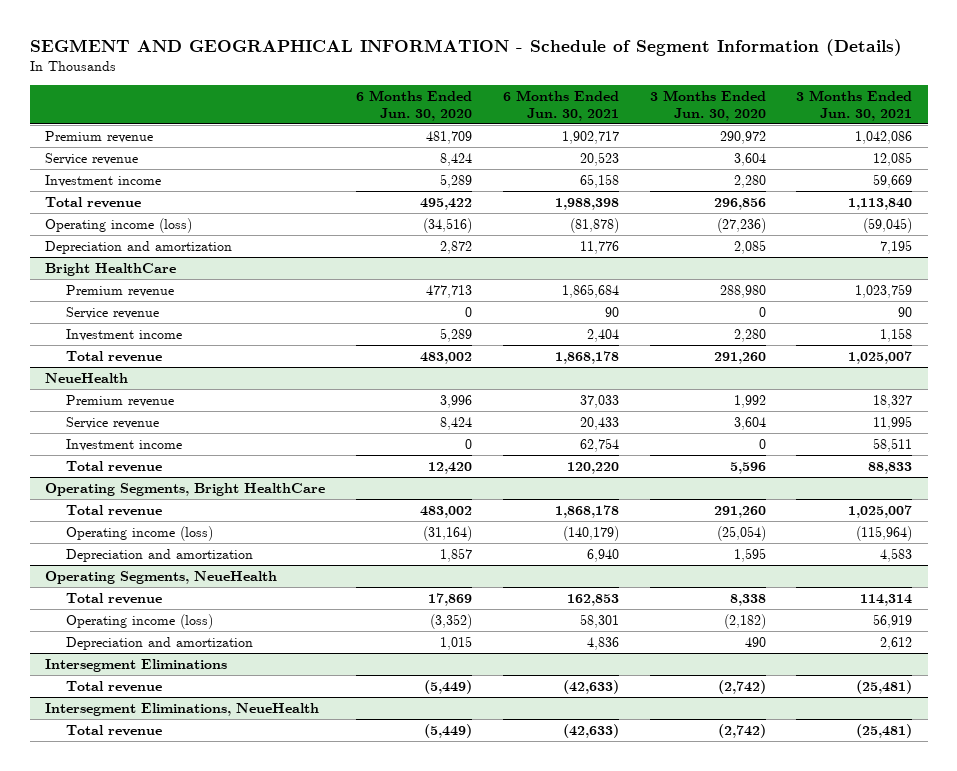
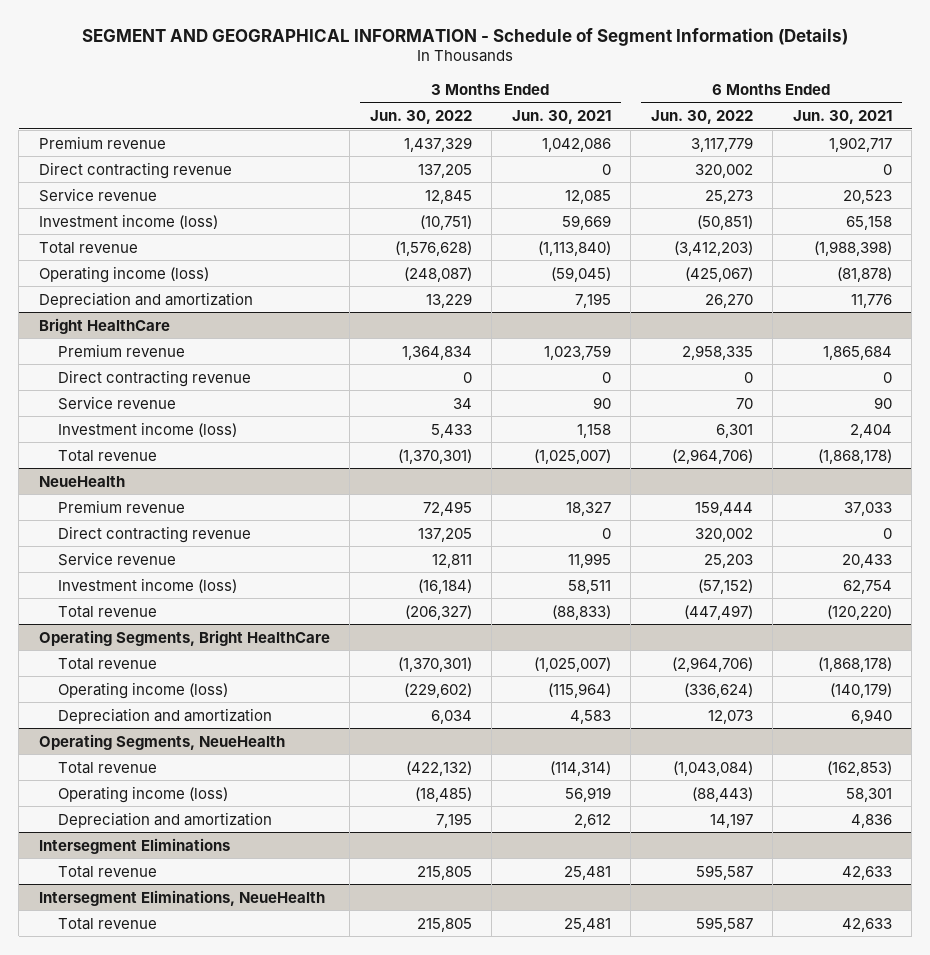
- | 6 Months Ended Jun. 30, 2020 | 6 Months Ended Jun. 30, 2021 | 3 Months Ended Jun. 30, 2020 | 3 Months Ended Jun. 30, 2021
+ | 3 Months Ended Jun. 30, 2022 | 3 Months Ended Jun. 30, 2021 | 6 Months Ended Jun. 30, 2022 | 6 Months Ended Jun. 30, 2021
+ Direct contracting revenue | 137,205 | 0 | 320,002 | 0
- Investment income | 5,289 | 65,158 | 2,280 | 59,669
- Total revenue | 495,422 | 1,988,398 | 296,856 | 1,113,840
+ Investment income (loss) | (10,751) | 59,669 | (50,851) | 65,158
+ Total revenue | (1,576,628) | (1,113,840) | (3,412,203) | (1,988,398)
@ Bright HealthCare
+ Direct contracting revenue | 0 | 0 | 0 | 0
- Investment income | 5,289 | 2,404 | 2,280 | 1,158
- Total revenue | 483,002 | 1,868,178 | 291,260 | 1,025,007
+ Investment income (loss) | 5,433 | 1,158 | 6,301 | 2,404
+ Total revenue | (1,370,301) | (1,025,007) | (2,964,706) | (1,868,178)
@ NeueHealth
+ Direct contracting revenue | 137,205 | 0 | 320,002 | 0
- Investment income | 0 | 62,754 | 0 | 58,511
- Total revenue | 12,420 | 120,220 | 5,596 | 88,833
+ Investment income (loss) | (16,184) | 58,511 | (57,152) | 62,754
+ Total revenue | (206,327) | (88,833) | (447,497) | (120,220)
@ Operating Segments, Bright HealthCare
- Total revenue | 483,002 | 1,868,178 | 291,260 | 1,025,007
+ Total revenue | (1,370,301) | (1,025,007) | (2,964,706) | (1,868,178)
@ Operating Segments, NeueHealth
- Total revenue | 17,869 | 162,853 | 8,338 | 114,314
+ Total revenue | (422,132) | (114,314) | (1,043,084) | (162,853)
@ Intersegment Eliminations
- Total revenue | (5,449) | (42,633) | (2,742) | (25,481)
+ Total revenue | 215,805 | 25,481 | 595,587 | 42,633
@ Intersegment Eliminations, NeueHealth
- Total revenue | (5,449) | (42,633) | (2,742) | (25,481)
+ Total revenue | 215,805 | 25,481 | 595,587 | 42,633

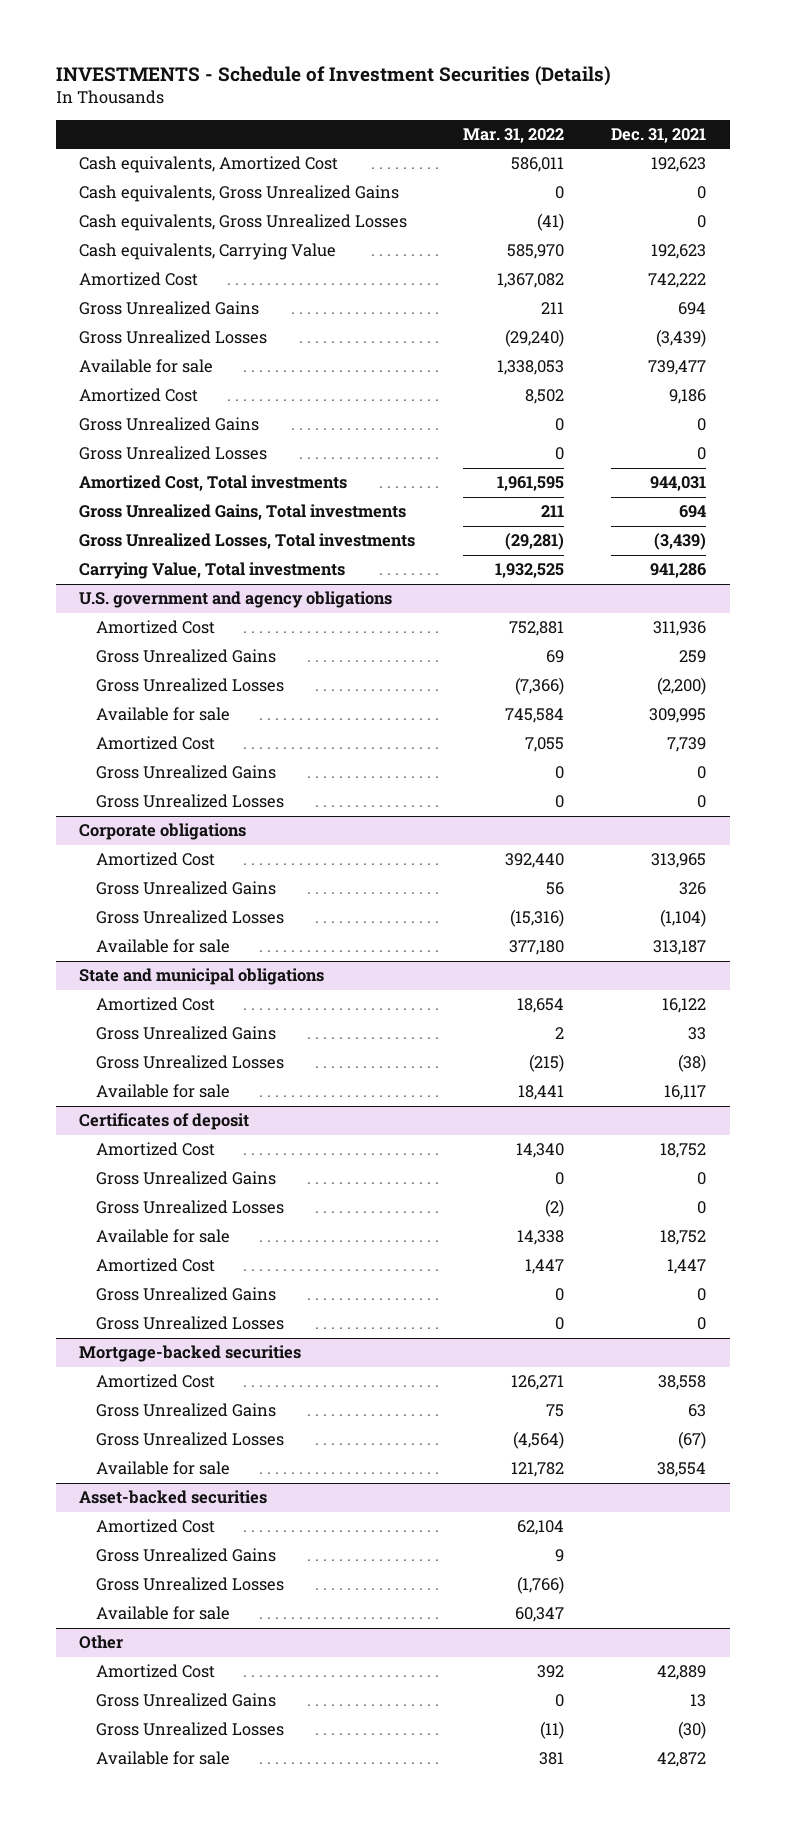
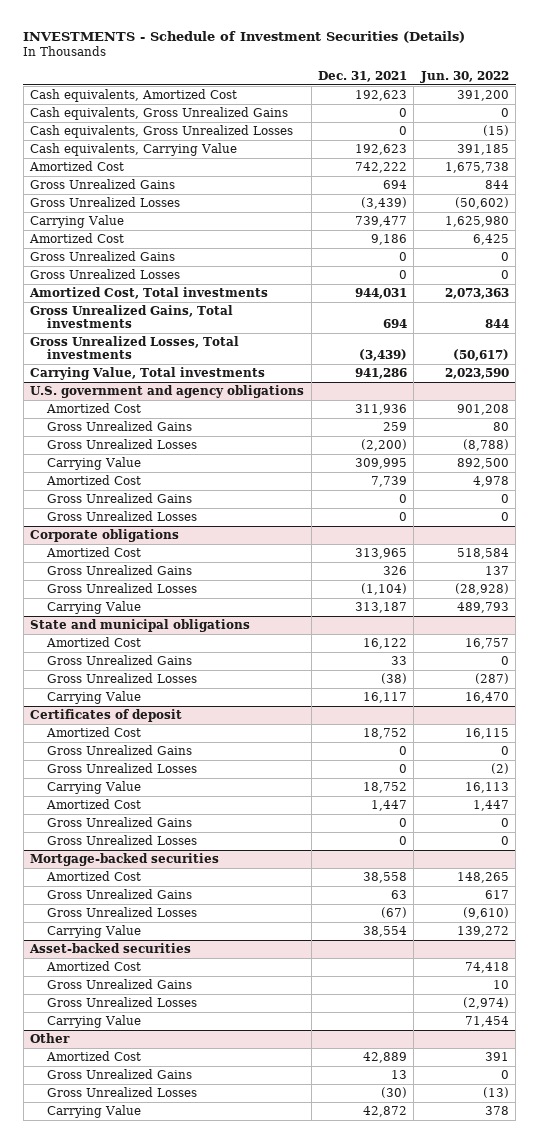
- | Mar. 31, 2022 | Dec. 31, 2021
+ | Dec. 31, 2021 | Jun. 30, 2022
- Available for sale | 1,338,053 | 739,477
+ Carrying Value | 739,477 | 1,625,980
@ U.S. government and agency obligations
- Available for sale | 745,584 | 309,995
+ Carrying Value | 309,995 | 892,500
@ Corporate obligations
- Available for sale | 377,180 | 313,187
+ Carrying Value | 313,187 | 489,793
@ State and municipal obligations
- Available for sale | 18,441 | 16,117
+ Carrying Value | 16,117 | 16,470
@ Certificates of deposit
- Available for sale | 14,338 | 18,752
+ Carrying Value | 18,752 | 16,113
@ Mortgage-backed securities
- Available for sale | 121,782 | 38,554
+ Carrying Value | 38,554 | 139,272
@ Asset-backed securities
- Available for sale | 60,347 |
+ Carrying Value | | 71,454
@ Other
- Available for sale | 381 | 42,872
+ Carrying Value | 42,872 | 378

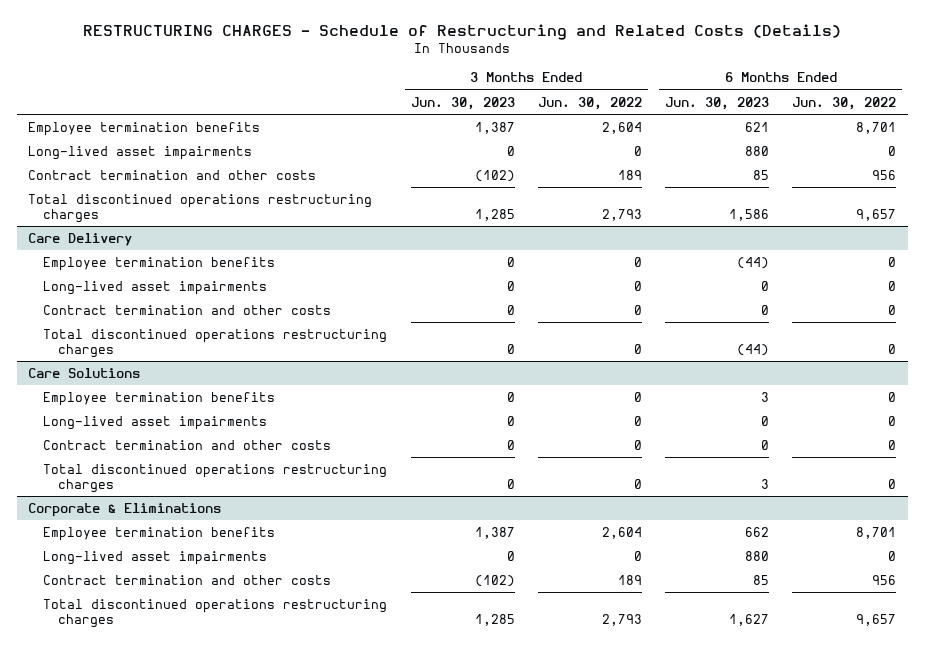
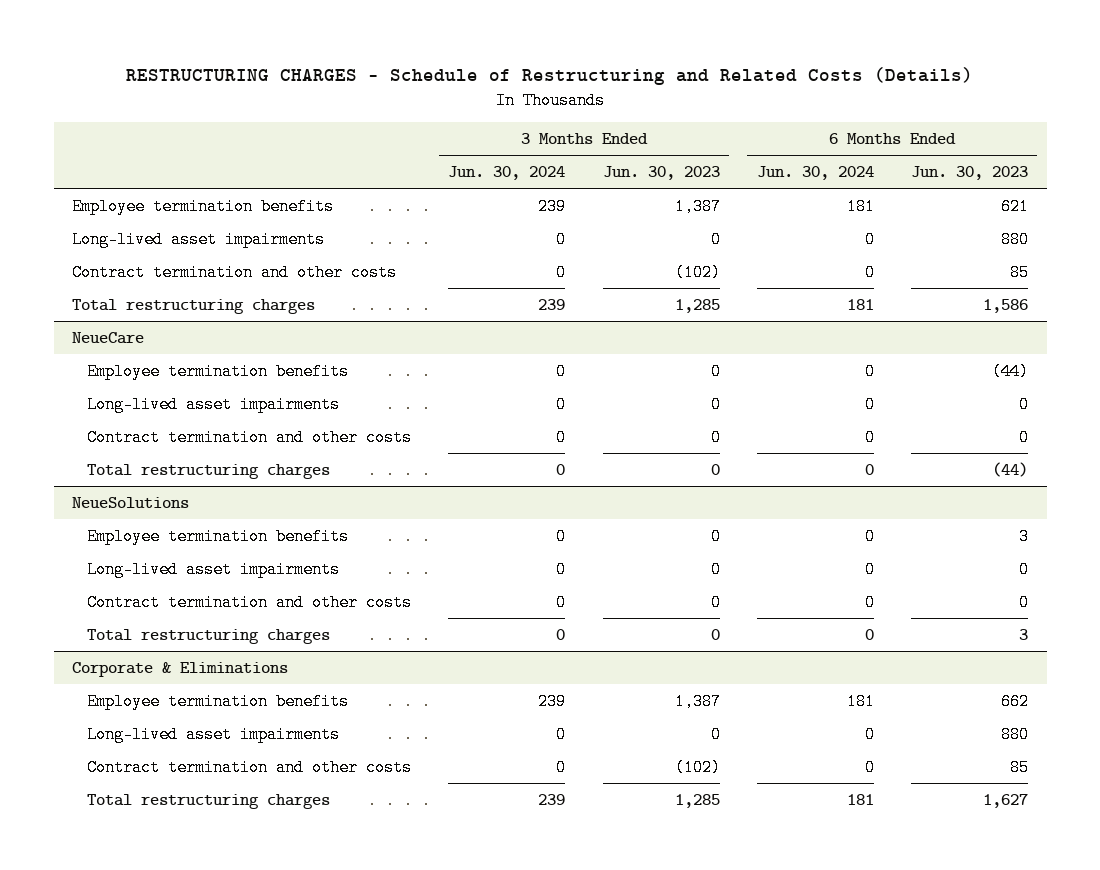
- | 3 Months Ended Jun. 30, 2023 | 3 Months Ended Jun. 30, 2022 | 6 Months Ended Jun. 30, 2023 | 6 Months Ended Jun. 30, 2022
+ | 3 Months Ended Jun. 30, 2024 | 3 Months Ended Jun. 30, 2023 | 6 Months Ended Jun. 30, 2024 | 6 Months Ended Jun. 30, 2023
- Total discontinued operations restructuring charges | 1,285 | 2,793 | 1,586 | 9,657
- Care Delivery
+ Total restructuring charges | 239 | 1,285 | 181 | 1,586
+ NeueCare
- Total discontinued operations restructuring charges | 0 | 0 | (44) | 0
- Care Solutions
+ Total restructuring charges | 0 | 0 | 0 | (44)
+ NeueSolutions
- Total discontinued operations restructuring charges | 0 | 0 | 3 | 0
+ Total restructuring charges | 0 | 0 | 0 | 3
@ Corporate & Eliminations
- Total discontinued operations restructuring charges | 1,285 | 2,793 | 1,627 | 9,657
+ Total restructuring charges | 239 | 1,285 | 181 | 1,627

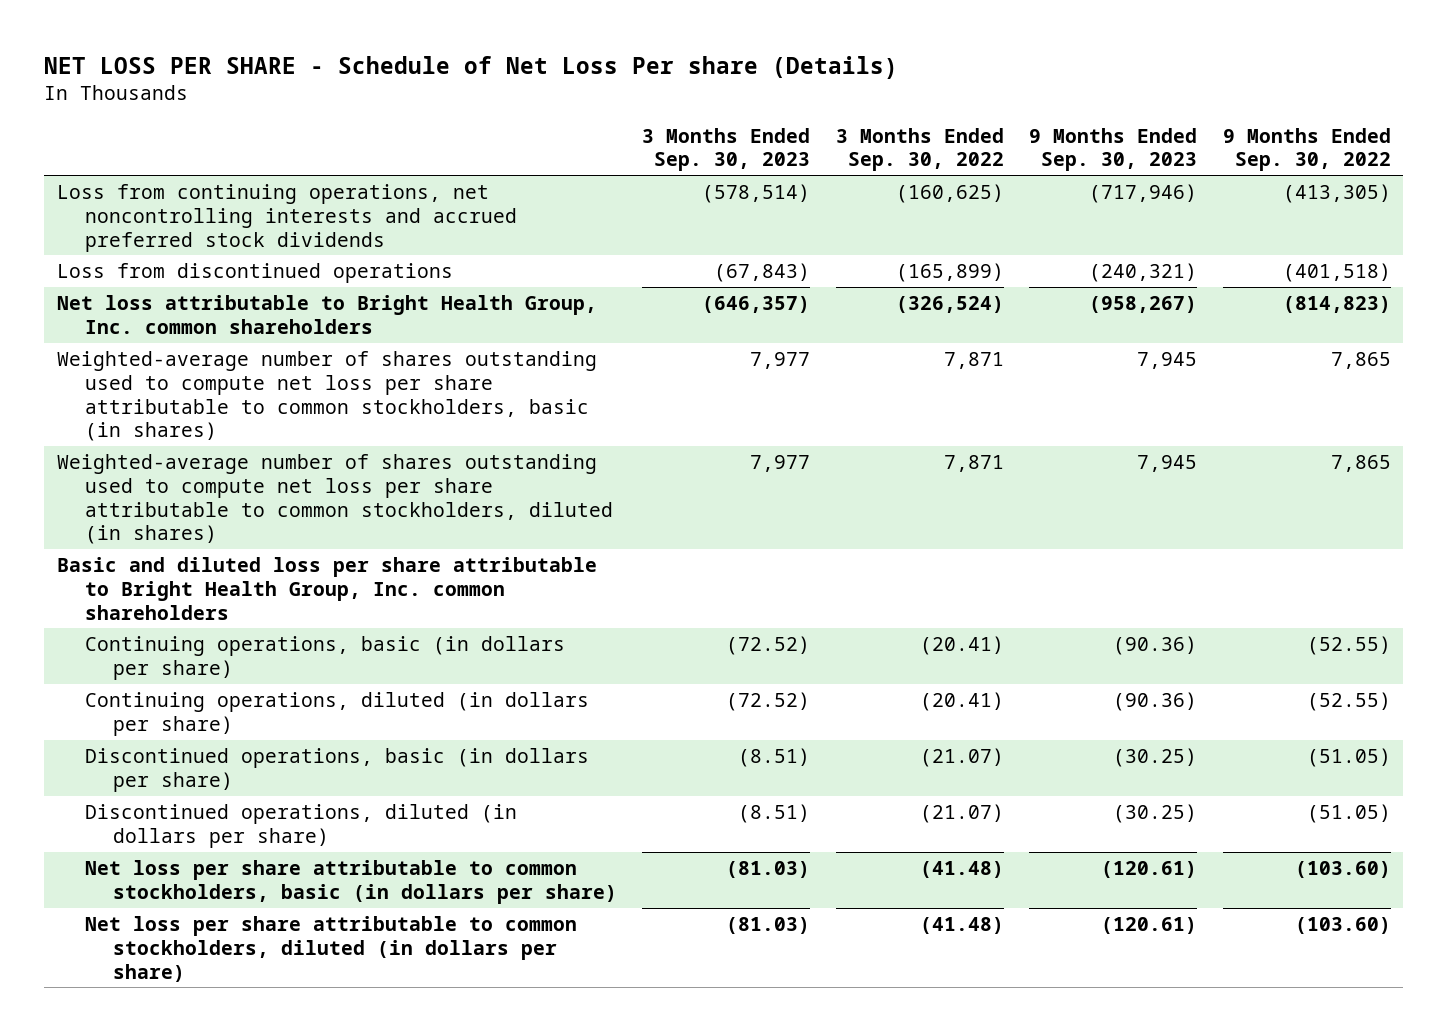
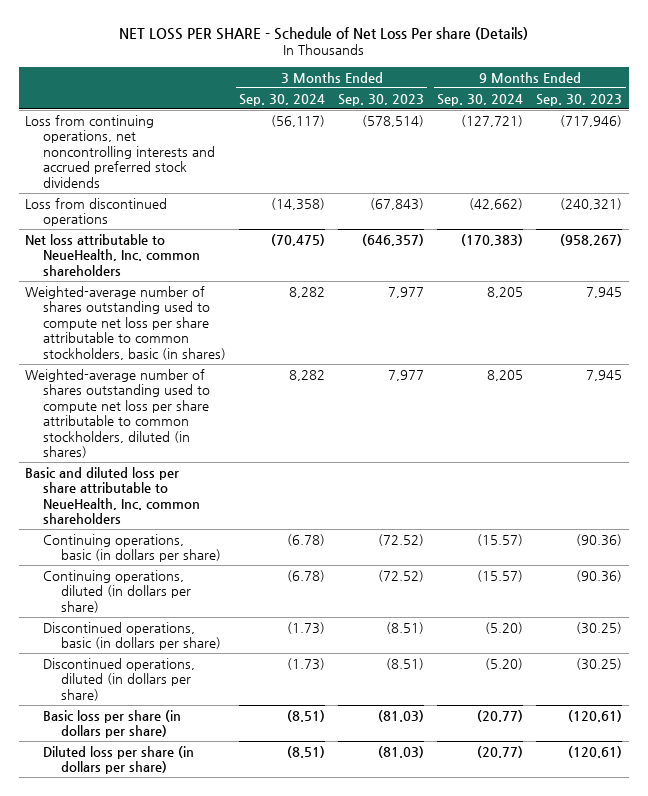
- | 3 Months Ended Sep. 30, 2023 | 3 Months Ended Sep. 30, 2022 | 9 Months Ended Sep. 30, 2023 | 9 Months Ended Sep. 30, 2022
+ | 3 Months Ended Sep. 30, 2024 | 3 Months Ended Sep. 30, 2023 | 9 Months Ended Sep. 30, 2024 | 9 Months Ended Sep. 30, 2023
- Net loss attributable to Bright Health Group, Inc. common shareholders | (646,357) | (326,524) | (958,267) | (814,823)
+ Net loss attributable to NeueHealth, Inc. common shareholders | (70,475) | (646,357) | (170,383) | (958,267)
- Basic and diluted loss per share attributable to Bright Health Group, Inc. common shareholders
+ Basic and diluted loss per share attributable to NeueHealth, Inc. common shareholders
- Net loss per share attributable to common stockholders, basic (in dollars per share) | (81.03) | (41.48) | (120.61) | (103.60)
- Net loss per share attributable to common stockholders, diluted (in dollars per share) | (81.03) | (41.48) | (120.61) | (103.60)
+ Basic loss per share (in dollars per share) | (8.51) | (81.03) | (20.77) | (120.61)
+ Diluted loss per share (in dollars per share) | (8.51) | (81.03) | (20.77) | (120.61)

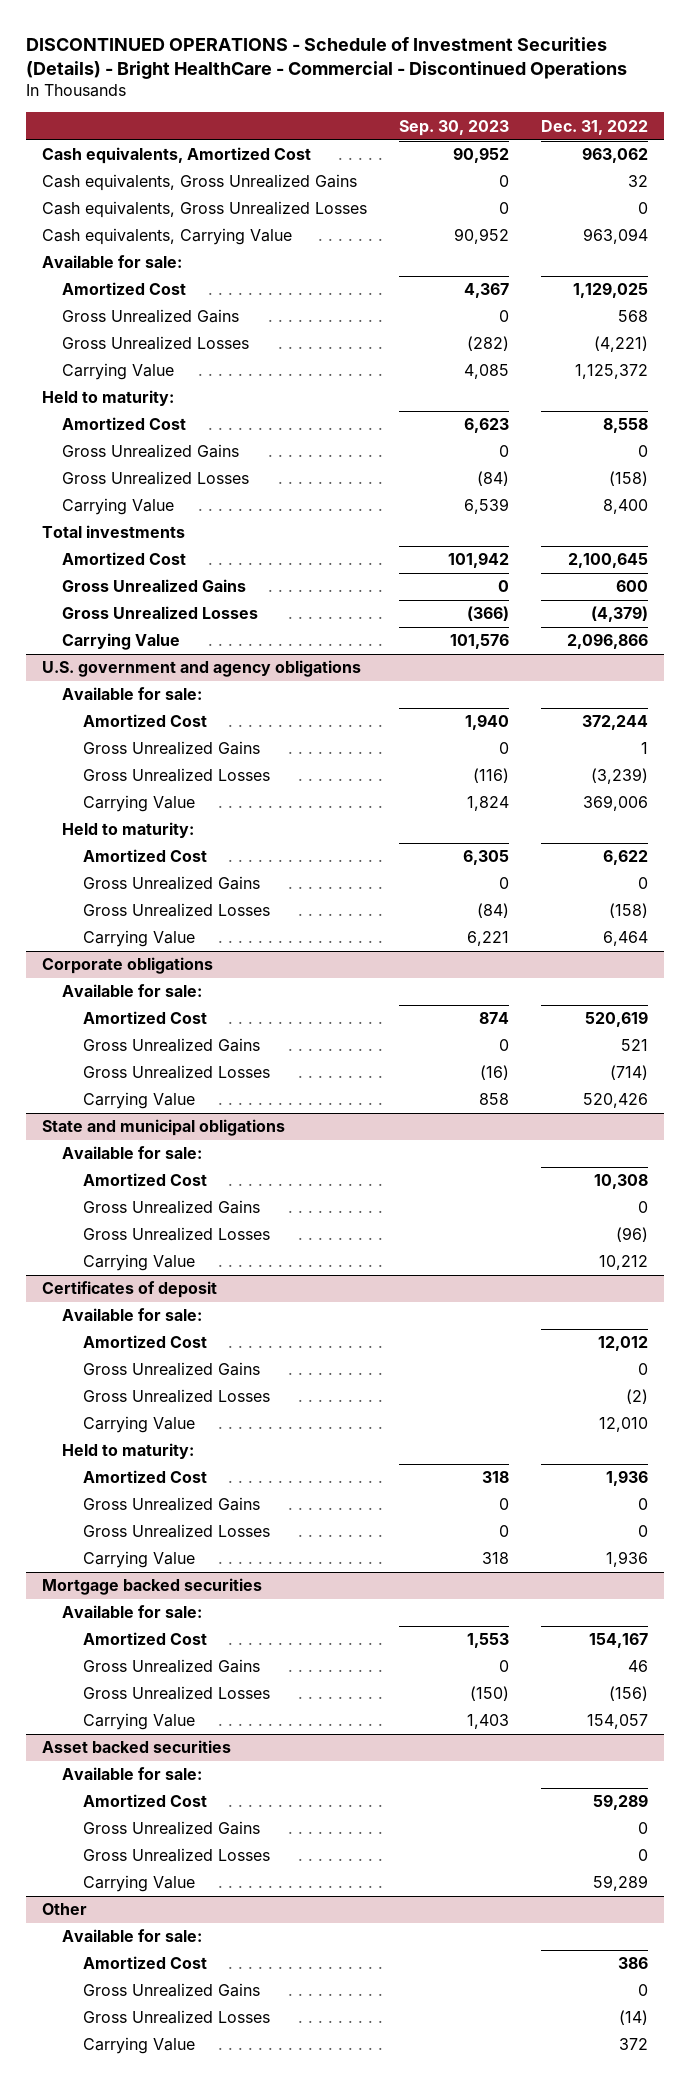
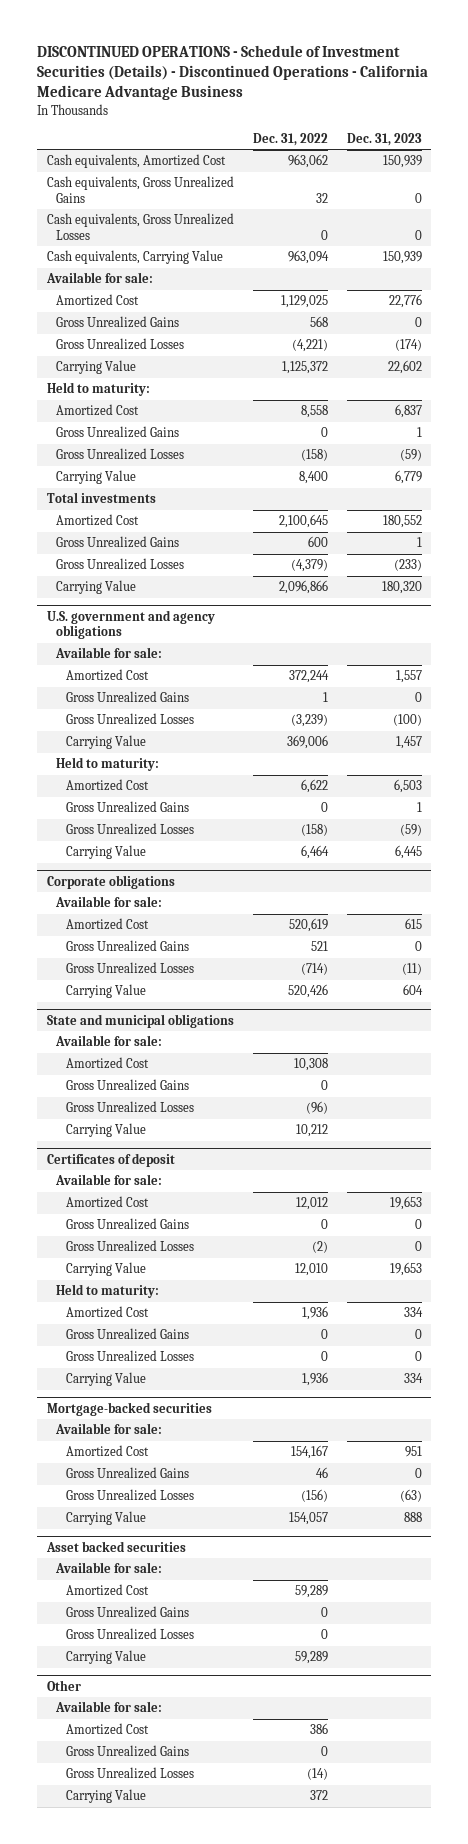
- DISCONTINUED OPERATIONS - Schedule of Investment Securities (Details) - Bright HealthCare - Commercial - Discontinued Operations
+ DISCONTINUED OPERATIONS - Schedule of Investment Securities (Details) - Discontinued Operations - California Medicare Advantage Business
- | Sep. 30, 2023 | Dec. 31, 2022
+ | Dec. 31, 2022 | Dec. 31, 2023
- Mortgage backed securities
+ Mortgage-backed securities

